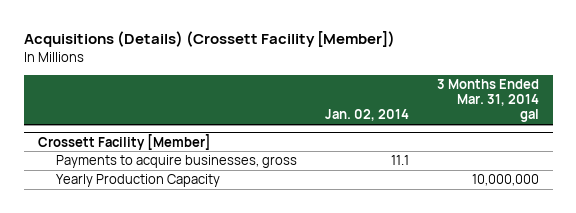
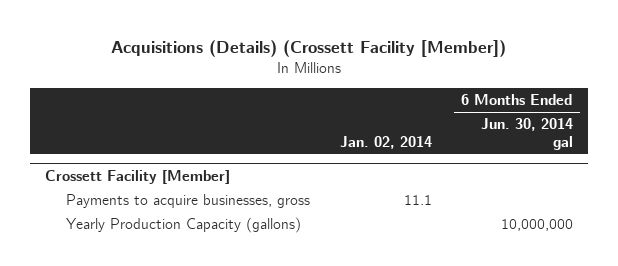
- | Jan. 02, 2014 | 3 Months Ended Mar. 31, 2014 gal
+ | Jan. 02, 2014 | 6 Months Ended Jun. 30, 2014 gal
@ Crossett Facility [Member]
- Yearly Production Capacity | | 10,000,000
+ Yearly Production Capacity (gallons) | | 10,000,000

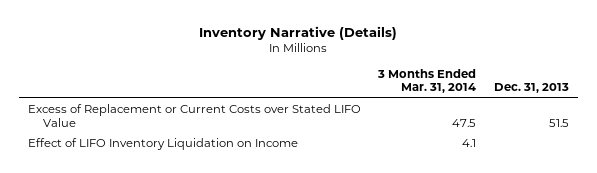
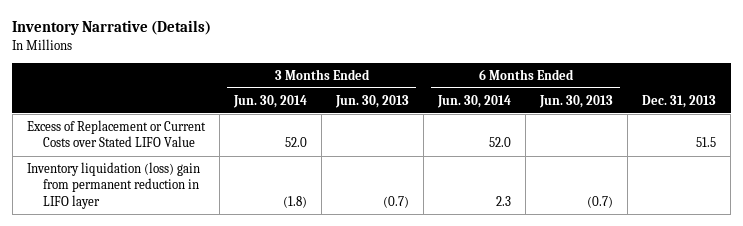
- | 3 Months Ended Mar. 31, 2014 | Dec. 31, 2013
+ | 3 Months Ended Jun. 30, 2014 | 3 Months Ended Jun. 30, 2013 | 6 Months Ended Jun. 30, 2014 | 6 Months Ended Jun. 30, 2013 | Dec. 31, 2013
- Effect of LIFO Inventory Liquidation on Income | 4.1 |
+ Inventory liquidation (loss) gain from permanent reduction in LIFO layer | (1.8) | (0.7) | 2.3 | (0.7) |

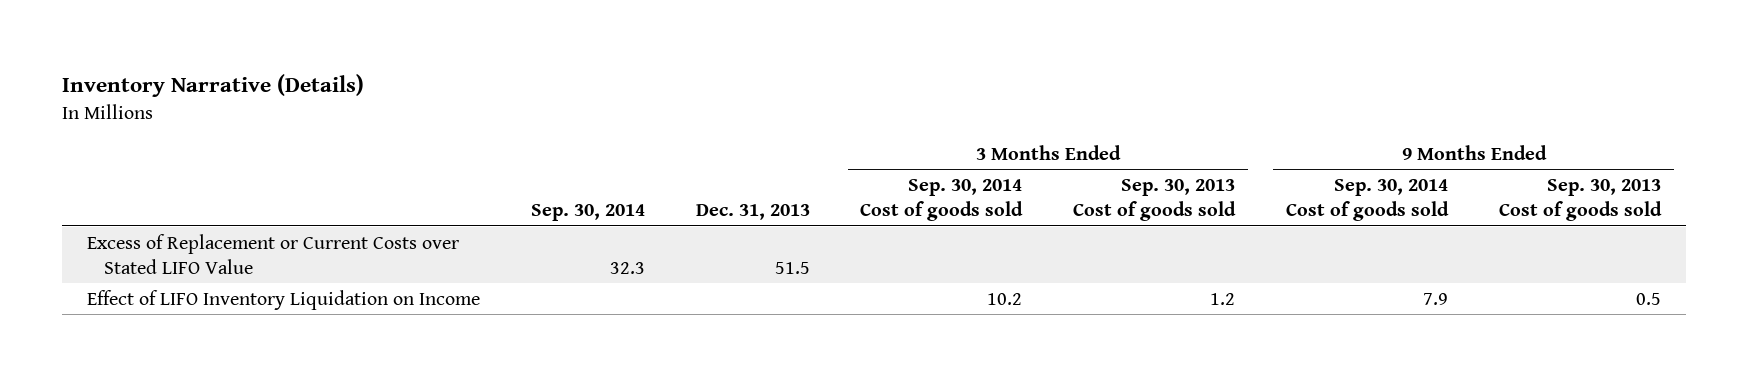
- | 3 Months Ended Jun. 30, 2014 | 3 Months Ended Jun. 30, 2013 | 6 Months Ended Jun. 30, 2014 | 6 Months Ended Jun. 30, 2013 | Dec. 31, 2013
+ | Sep. 30, 2014 | Dec. 31, 2013 | 3 Months Ended Sep. 30, 2014 Cost of goods sold | 3 Months Ended Sep. 30, 2013 Cost of goods sold | 9 Months Ended Sep. 30, 2014 Cost of goods sold | 9 Months Ended Sep. 30, 2013 Cost of goods sold
- Inventory liquidation (loss) gain from permanent reduction in LIFO layer | (1.8) | (0.7) | 2.3 | (0.7) |
+ Effect of LIFO Inventory Liquidation on Income | | | 10.2 | 1.2 | 7.9 | 0.5

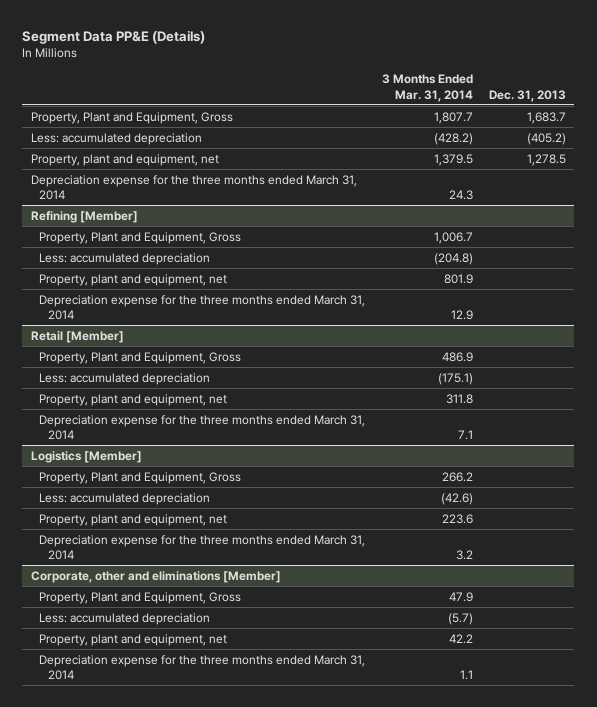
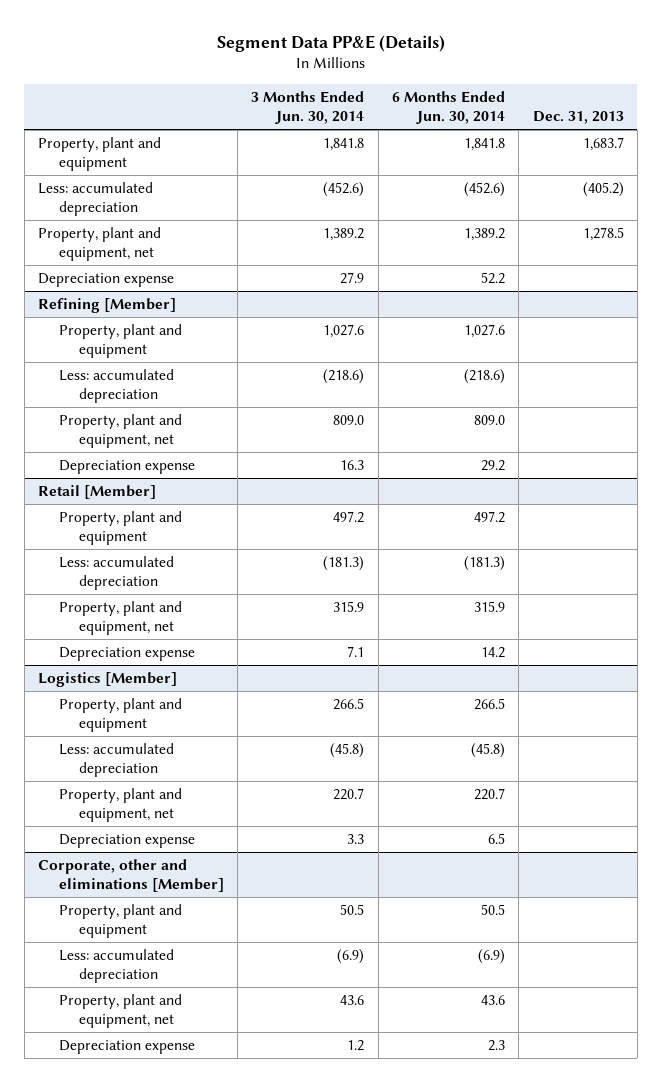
- | 3 Months Ended Mar. 31, 2014 | Dec. 31, 2013
+ | 3 Months Ended Jun. 30, 2014 | 6 Months Ended Jun. 30, 2014 | Dec. 31, 2013
- Property, Plant and Equipment, Gross | 1,807.7 | 1,683.7
+ Property, plant and equipment | 1,841.8 | 1,841.8 | 1,683.7
- Depreciation expense for the three months ended March 31, 2014 | 24.3 |
+ Depreciation expense | 27.9 | 52.2 |
@ Refining [Member]
- Property, Plant and Equipment, Gross | 1,006.7 |
+ Property, plant and equipment | 1,027.6 | 1,027.6 |
- Depreciation expense for the three months ended March 31, 2014 | 12.9 |
+ Depreciation expense | 16.3 | 29.2 |
@ Retail [Member]
- Property, Plant and Equipment, Gross | 486.9 |
+ Property, plant and equipment | 497.2 | 497.2 |
- Depreciation expense for the three months ended March 31, 2014 | 7.1 |
+ Depreciation expense | 7.1 | 14.2 |
@ Logistics [Member]
- Property, Plant and Equipment, Gross | 266.2 |
+ Property, plant and equipment | 266.5 | 266.5 |
- Depreciation expense for the three months ended March 31, 2014 | 3.2 |
+ Depreciation expense | 3.3 | 6.5 |
@ Corporate, other and eliminations [Member]
- Property, Plant and Equipment, Gross | 47.9 |
+ Property, plant and equipment | 50.5 | 50.5 |
- Depreciation expense for the three months ended March 31, 2014 | 1.1 |
+ Depreciation expense | 1.2 | 2.3 |

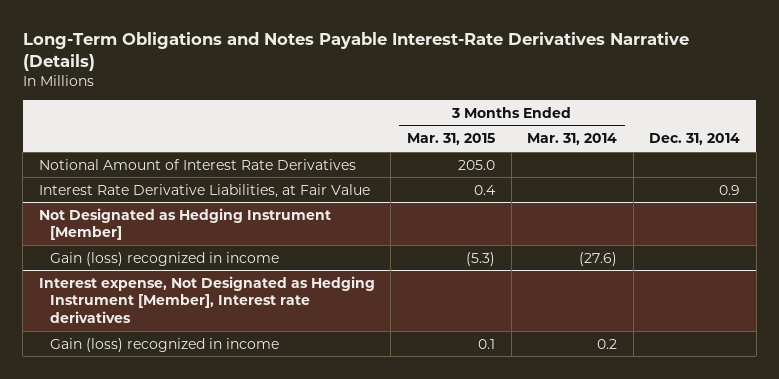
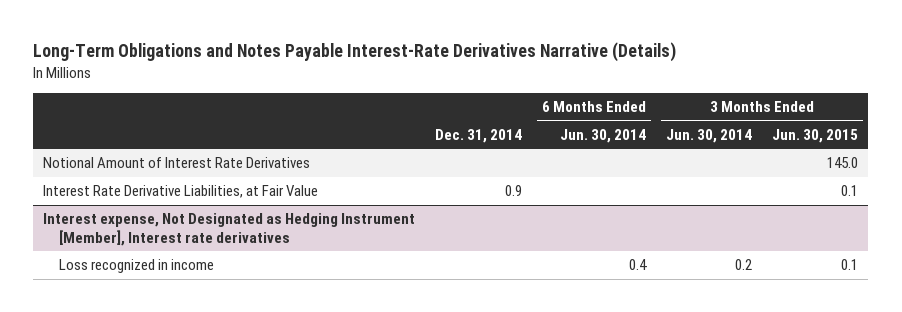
- | 3 Months Ended Mar. 31, 2015 | 3 Months Ended Mar. 31, 2014 | Dec. 31, 2014
+ | Dec. 31, 2014 | 6 Months Ended Jun. 30, 2014 | 3 Months Ended Jun. 30, 2014 | 3 Months Ended Jun. 30, 2015
- Not Designated as Hedging Instrument [Member]
- Gain (loss) recognized in income | (5.3) | (27.6) |
@ Interest expense, Not Designated as Hedging Instrument [Member], Interest rate derivatives
- Gain (loss) recognized in income | 0.1 | 0.2 |
+ Loss recognized in income | | 0.4 | 0.2 | 0.1

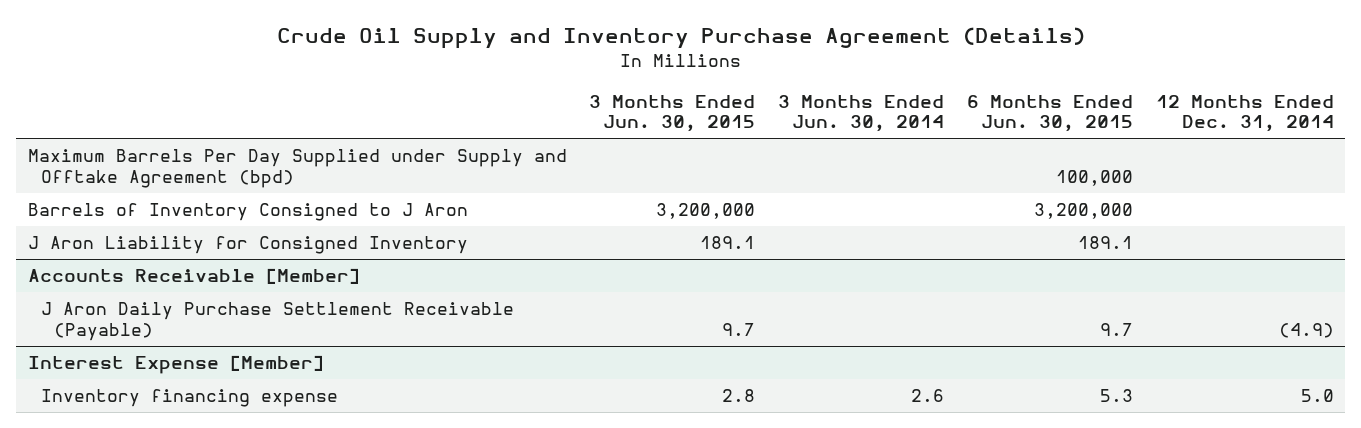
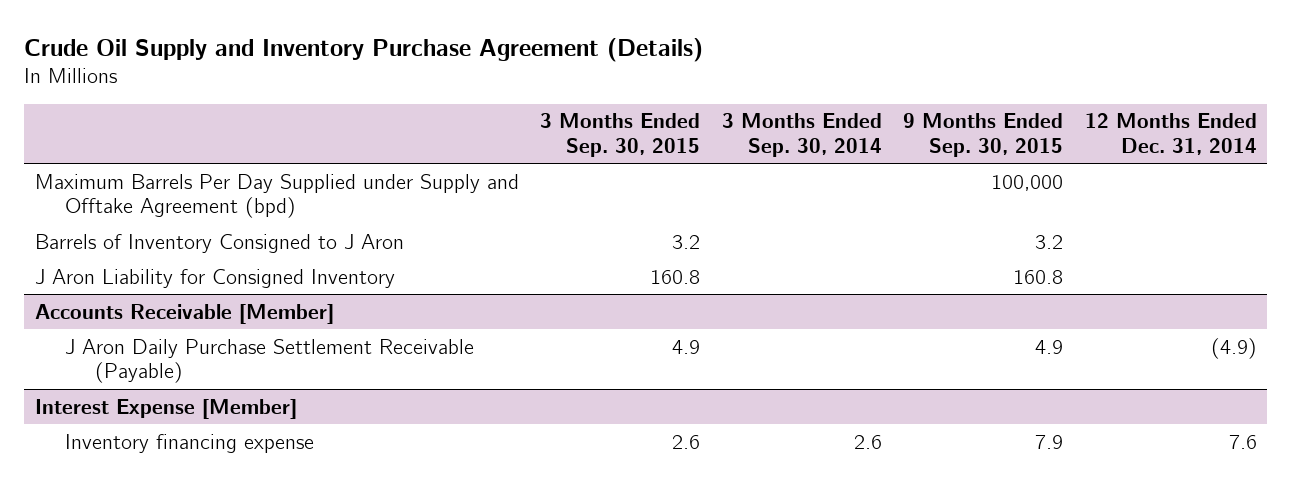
- | 3 Months Ended Jun. 30, 2015 | 3 Months Ended Jun. 30, 2014 | 6 Months Ended Jun. 30, 2015 | 12 Months Ended Dec. 31, 2014
+ | 3 Months Ended Sep. 30, 2015 | 3 Months Ended Sep. 30, 2014 | 9 Months Ended Sep. 30, 2015 | 12 Months Ended Dec. 31, 2014
@ Interest Expense [Member]
- Inventory financing expense | 2.8 | 2.6 | 5.3 | 5.0
+ Inventory financing expense | 2.6 | 2.6 | 7.9 | 7.6

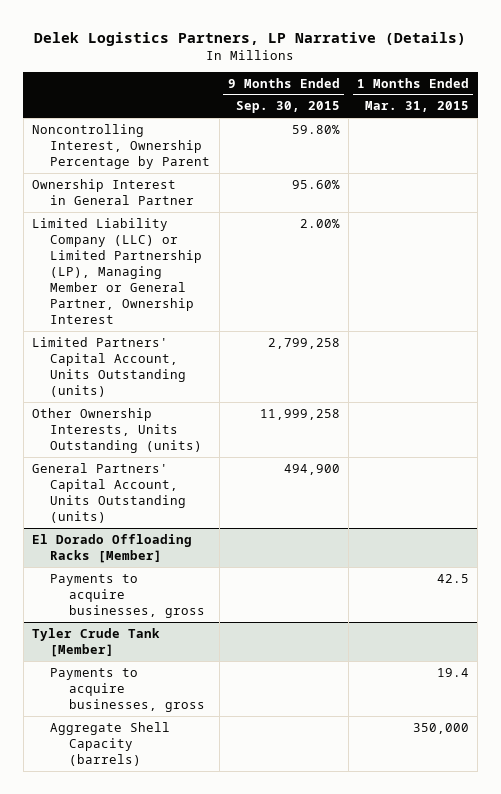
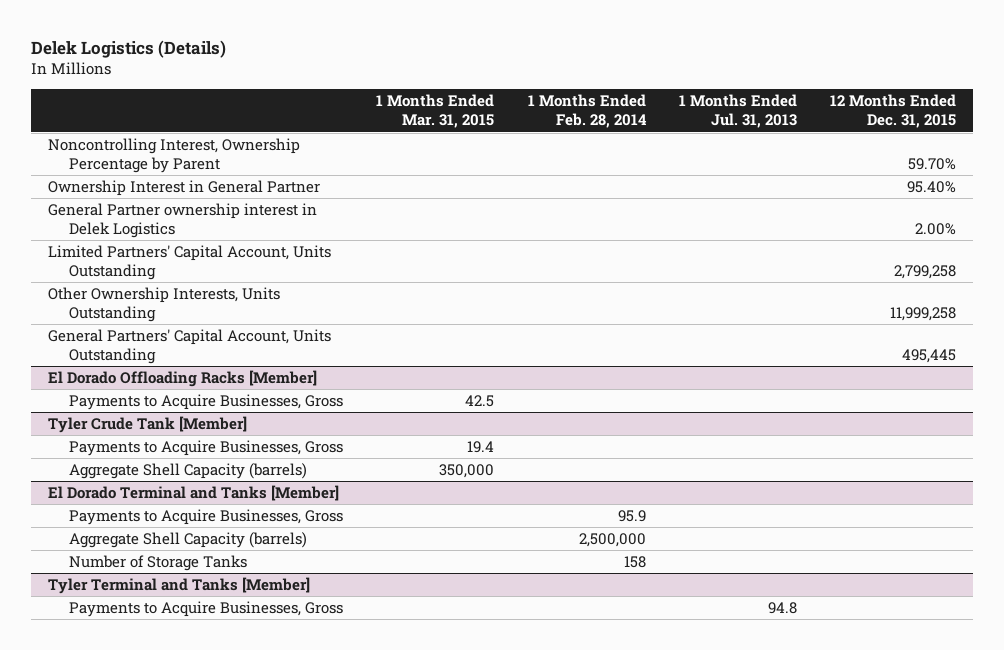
- Delek Logistics Partners, LP Narrative (Details)
+ Delek Logistics (Details)
- | 9 Months Ended Sep. 30, 2015 | 1 Months Ended Mar. 31, 2015
+ | 1 Months Ended Mar. 31, 2015 | 1 Months Ended Feb. 28, 2014 | 1 Months Ended Jul. 31, 2013 | 12 Months Ended Dec. 31, 2015
- Limited Liability Company (LLC) or Limited Partnership (LP), Managing Member or General Partner, Ownership Interest | 2.00% |
- Limited Partners' Capital Account, Units Outstanding (units) | 2,799,258 |
- Other Ownership Interests, Units Outstanding (units) | 11,999,258 |
- General Partners' Capital Account, Units Outstanding (units) | 494,900 |
+ General Partner ownership interest in Delek Logistics | | | | 2.00%
+ Limited Partners' Capital Account, Units Outstanding | | | | 2,799,258
+ Other Ownership Interests, Units Outstanding | | | | 11,999,258
+ General Partners' Capital Account, Units Outstanding | | | | 495,445
@ El Dorado Offloading Racks [Member]
- Payments to acquire businesses, gross | | 42.5
+ Payments to Acquire Businesses, Gross | 42.5 | | |
@ Tyler Crude Tank [Member]
- Payments to acquire businesses, gross | | 19.4
+ Payments to Acquire Businesses, Gross | 19.4 | | |
+ El Dorado Terminal and Tanks [Member]
+ Payments to Acquire Businesses, Gross | | 95.9 | |
+ Aggregate Shell Capacity (barrels) | | 2,500,000 | |
+ Number of Storage Tanks | | 158 | |
+ Tyler Terminal and Tanks [Member]
+ Payments to Acquire Businesses, Gross | | | 94.8 |

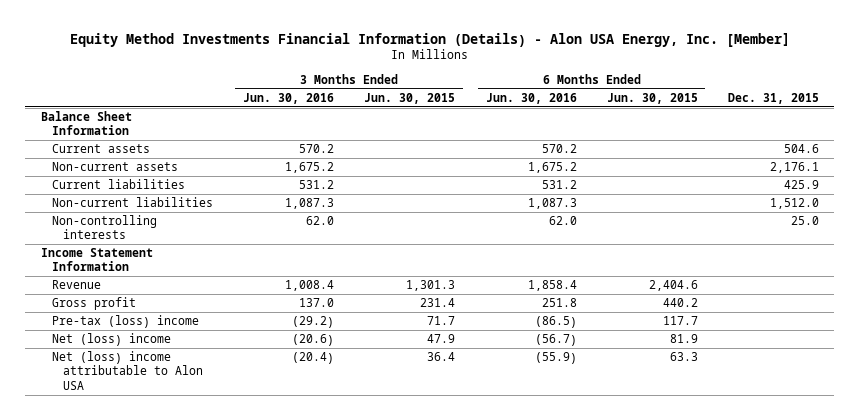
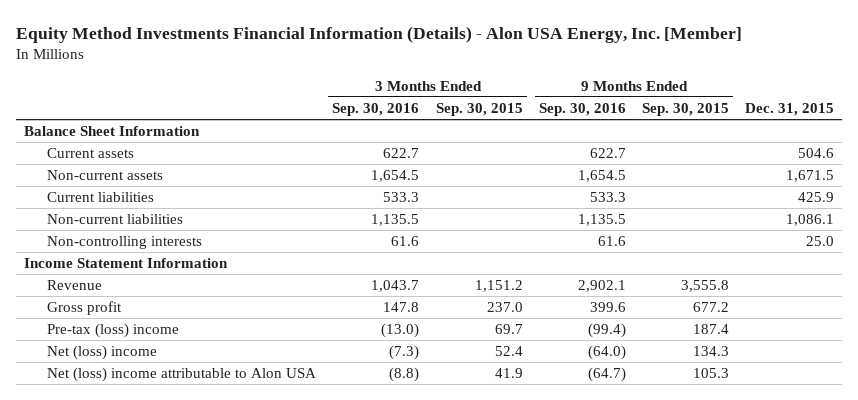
- | 3 Months Ended Jun. 30, 2016 | 3 Months Ended Jun. 30, 2015 | 6 Months Ended Jun. 30, 2016 | 6 Months Ended Jun. 30, 2015 | Dec. 31, 2015
+ | 3 Months Ended Sep. 30, 2016 | 3 Months Ended Sep. 30, 2015 | 9 Months Ended Sep. 30, 2016 | 9 Months Ended Sep. 30, 2015 | Dec. 31, 2015
- Non-current assets | 1,675.2 | | 1,675.2 | | 2,176.1
+ Non-current assets | 1,654.5 | | 1,654.5 | | 1,671.5
- Non-current liabilities | 1,087.3 | | 1,087.3 | | 1,512.0
+ Non-current liabilities | 1,135.5 | | 1,135.5 | | 1,086.1

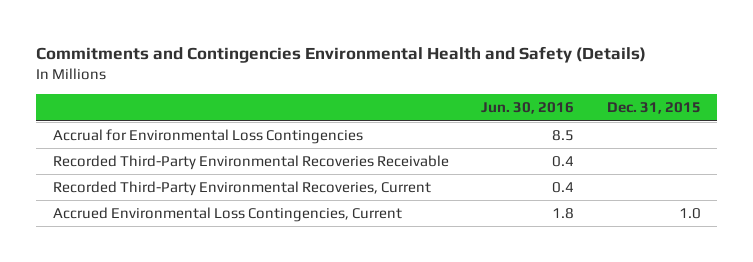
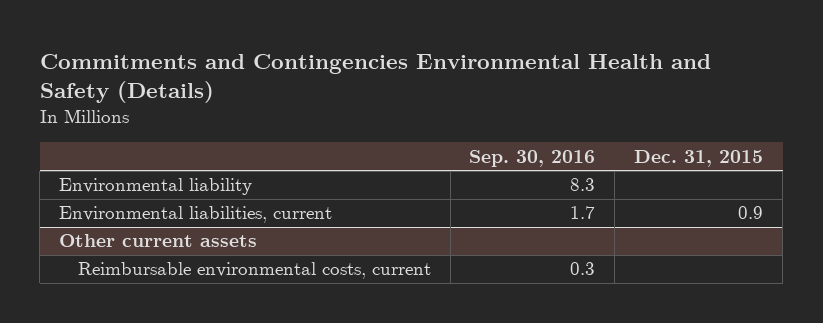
- | Jun. 30, 2016 | Dec. 31, 2015
+ | Sep. 30, 2016 | Dec. 31, 2015
- Accrual for Environmental Loss Contingencies | 8.5 |
- Recorded Third-Party Environmental Recoveries Receivable | 0.4 |
- Recorded Third-Party Environmental Recoveries, Current | 0.4 |
- Accrued Environmental Loss Contingencies, Current | 1.8 | 1.0
+ Environmental liability | 8.3 |
+ Environmental liabilities, current | 1.7 | 0.9
+ Other current assets
+ Reimbursable environmental costs, current | 0.3 |

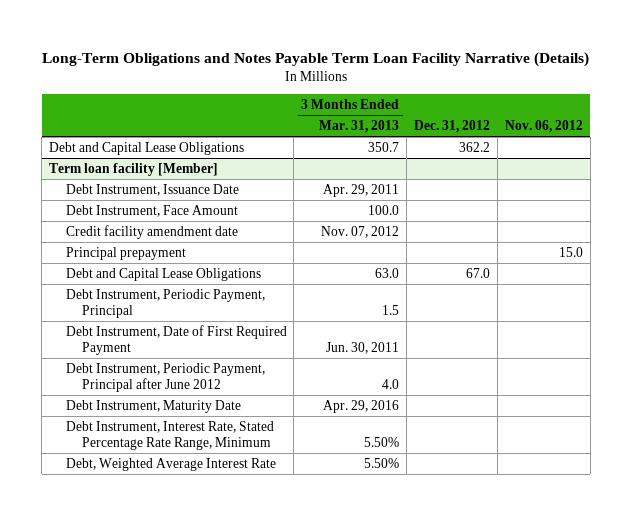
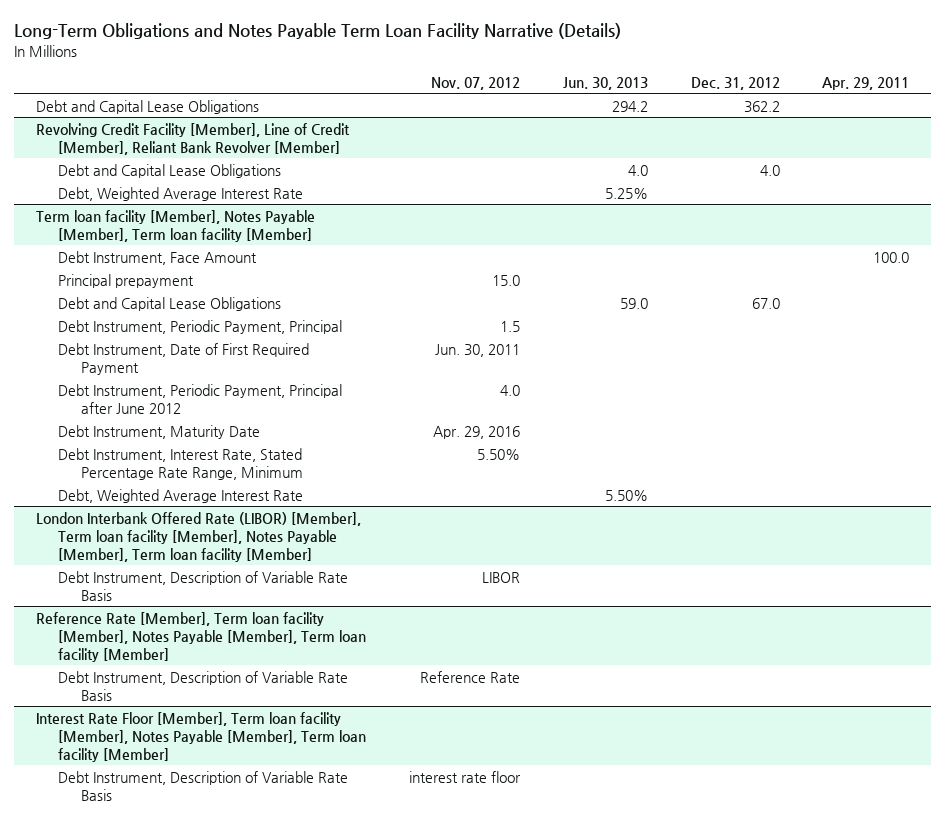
- | 3 Months Ended Mar. 31, 2013 | Dec. 31, 2012 | Nov. 06, 2012
+ | Nov. 07, 2012 | Jun. 30, 2013 | Dec. 31, 2012 | Apr. 29, 2011
- Term loan facility [Member]
- Debt Instrument, Issuance Date | Apr. 29, 2011 | |
+ Revolving Credit Facility [Member], Line of Credit [Member], Reliant Bank Revolver [Member]
+ Debt and Capital Lease Obligations | | 4.0 | 4.0 |
+ Debt, Weighted Average Interest Rate | | 5.25% | |
+ Term loan facility [Member], Notes Payable [Member], Term loan facility [Member]
- Credit facility amendment date | Nov. 07, 2012 | |
+ London Interbank Offered Rate (LIBOR) [Member], Term loan facility [Member], Notes Payable [Member], Term loan facility [Member]
+ Debt Instrument, Description of Variable Rate Basis | LIBOR | | |
+ Reference Rate [Member], Term loan facility [Member], Notes Payable [Member], Term loan facility [Member]
+ Debt Instrument, Description of Variable Rate Basis | Reference Rate | | |
+ Interest Rate Floor [Member], Term loan facility [Member], Notes Payable [Member], Term loan facility [Member]
+ Debt Instrument, Description of Variable Rate Basis | interest rate floor | | |

